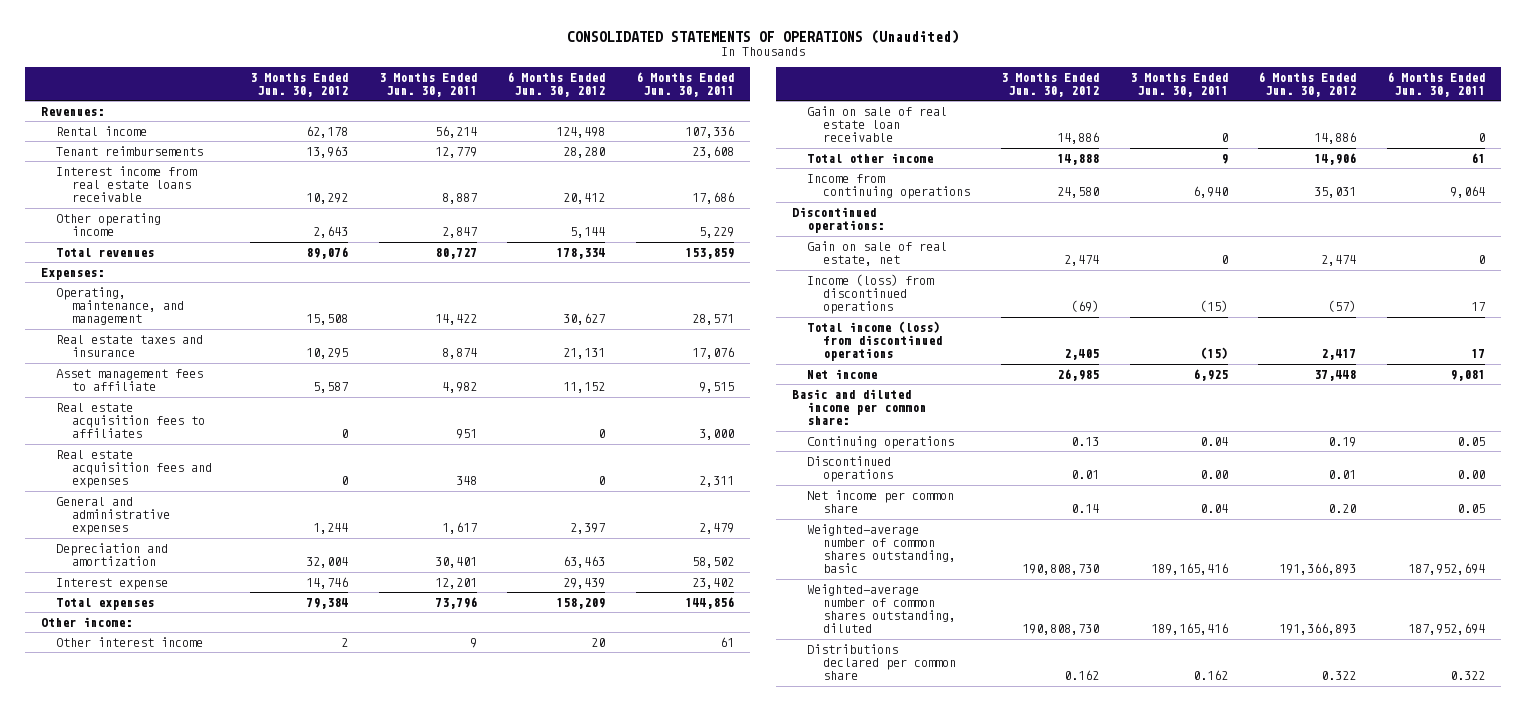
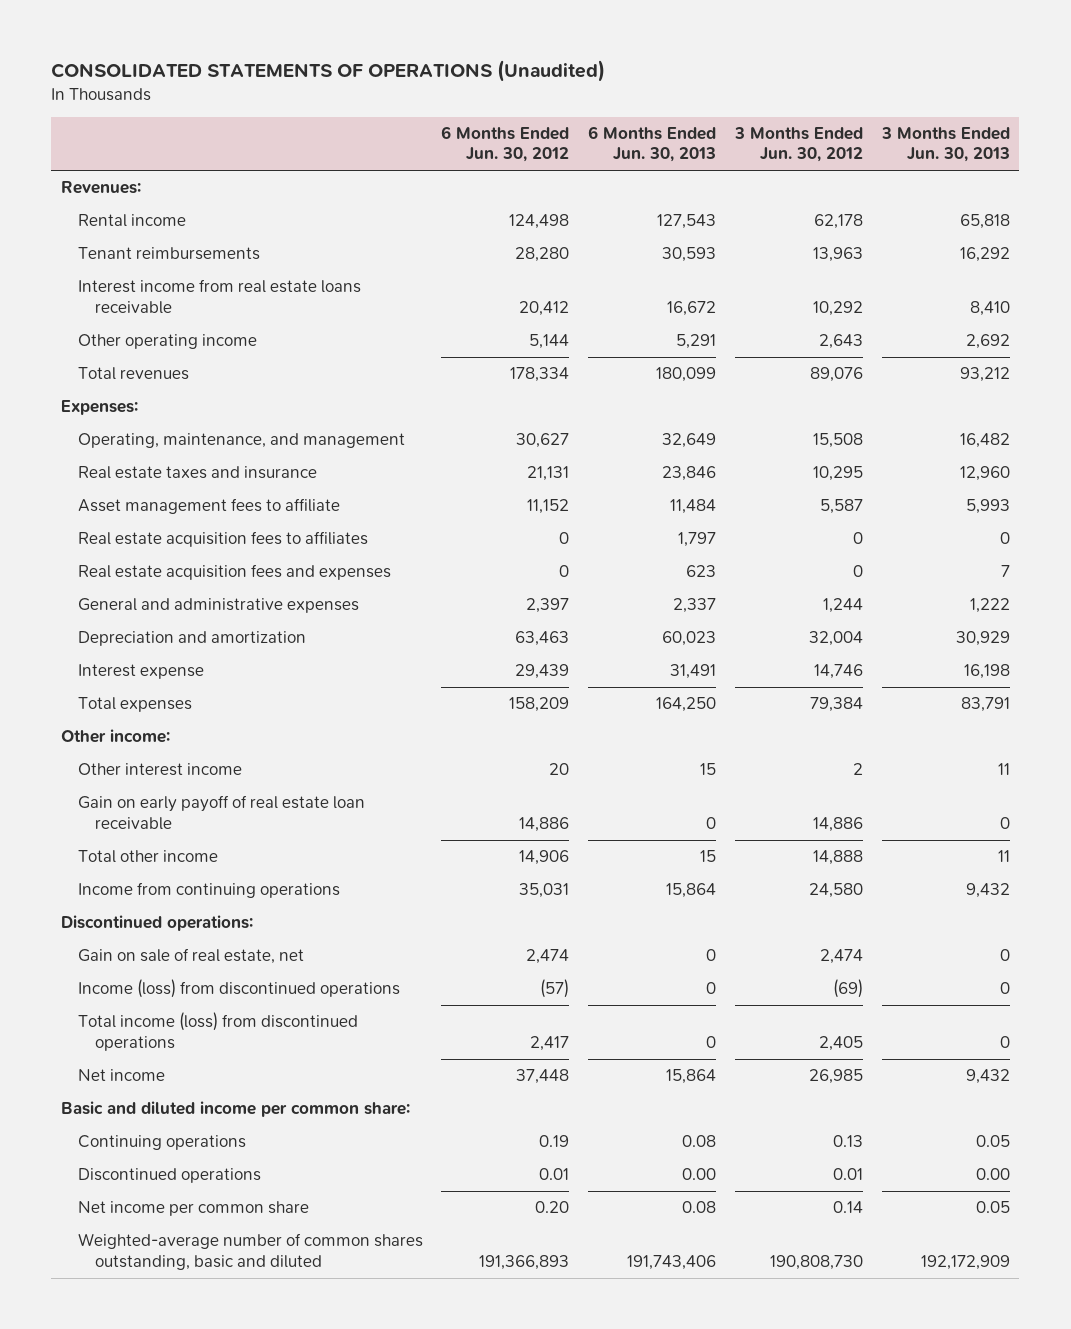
- | 3 Months Ended Jun. 30, 2012 | 3 Months Ended Jun. 30, 2011 | 6 Months Ended Jun. 30, 2012 | 6 Months Ended Jun. 30, 2011
+ | 6 Months Ended Jun. 30, 2012 | 6 Months Ended Jun. 30, 2013 | 3 Months Ended Jun. 30, 2012 | 3 Months Ended Jun. 30, 2013
- Gain on sale of real estate loan receivable | 14,886 | 0 | 14,886 | 0
+ Gain on early payoff of real estate loan receivable | 14,886 | 0 | 14,886 | 0
- Weighted-average number of common shares outstanding, basic | 190,808,730 | 189,165,416 | 191,366,893 | 187,952,694
- Weighted-average number of common shares outstanding, diluted | 190,808,730 | 189,165,416 | 191,366,893 | 187,952,694
- Distributions declared per common share | 0.162 | 0.162 | 0.322 | 0.322
+ Weighted-average number of common shares outstanding, basic and diluted | 191,366,893 | 191,743,406 | 190,808,730 | 192,172,909

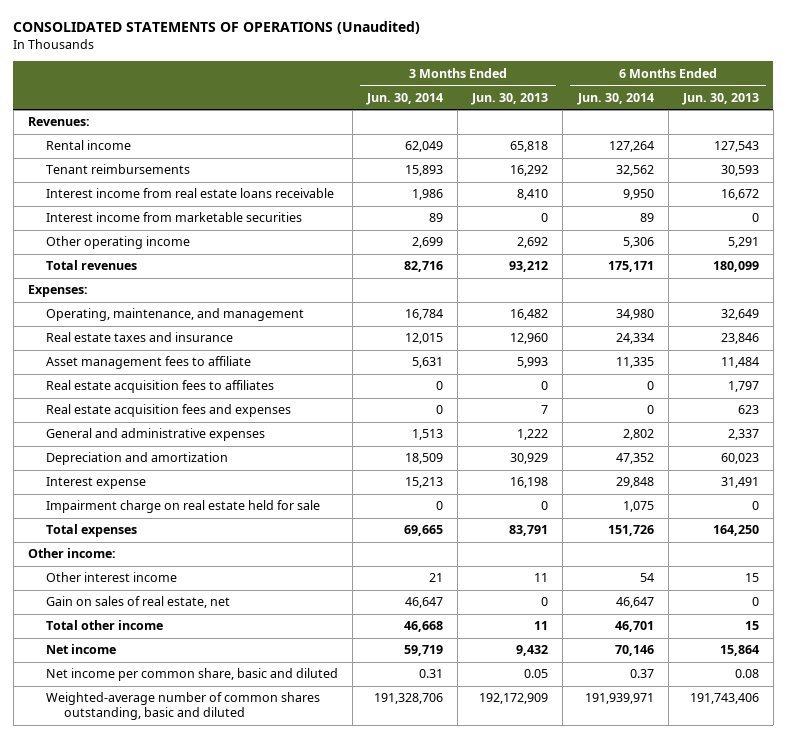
- | 6 Months Ended Jun. 30, 2012 | 6 Months Ended Jun. 30, 2013 | 3 Months Ended Jun. 30, 2012 | 3 Months Ended Jun. 30, 2013
+ | 3 Months Ended Jun. 30, 2014 | 3 Months Ended Jun. 30, 2013 | 6 Months Ended Jun. 30, 2014 | 6 Months Ended Jun. 30, 2013
+ Interest income from marketable securities | 89 | 0 | 89 | 0
+ Impairment charge on real estate held for sale | 0 | 0 | 1,075 | 0
- Gain on early payoff of real estate loan receivable | 14,886 | 0 | 14,886 | 0
+ Gain on sales of real estate, net | 46,647 | 0 | 46,647 | 0
- Income from continuing operations | 35,031 | 15,864 | 24,580 | 9,432
- Discontinued operations:
- Gain on sale of real estate, net | 2,474 | 0 | 2,474 | 0
- Income (loss) from discontinued operations | (57) | 0 | (69) | 0
- Total income (loss) from discontinued operations | 2,417 | 0 | 2,405 | 0
- Basic and diluted income per common share:
- Continuing operations | 0.19 | 0.08 | 0.13 | 0.05
- Discontinued operations | 0.01 | 0.00 | 0.01 | 0.00
- Net income per common share | 0.20 | 0.08 | 0.14 | 0.05
+ Net income per common share, basic and diluted | 0.31 | 0.05 | 0.37 | 0.08

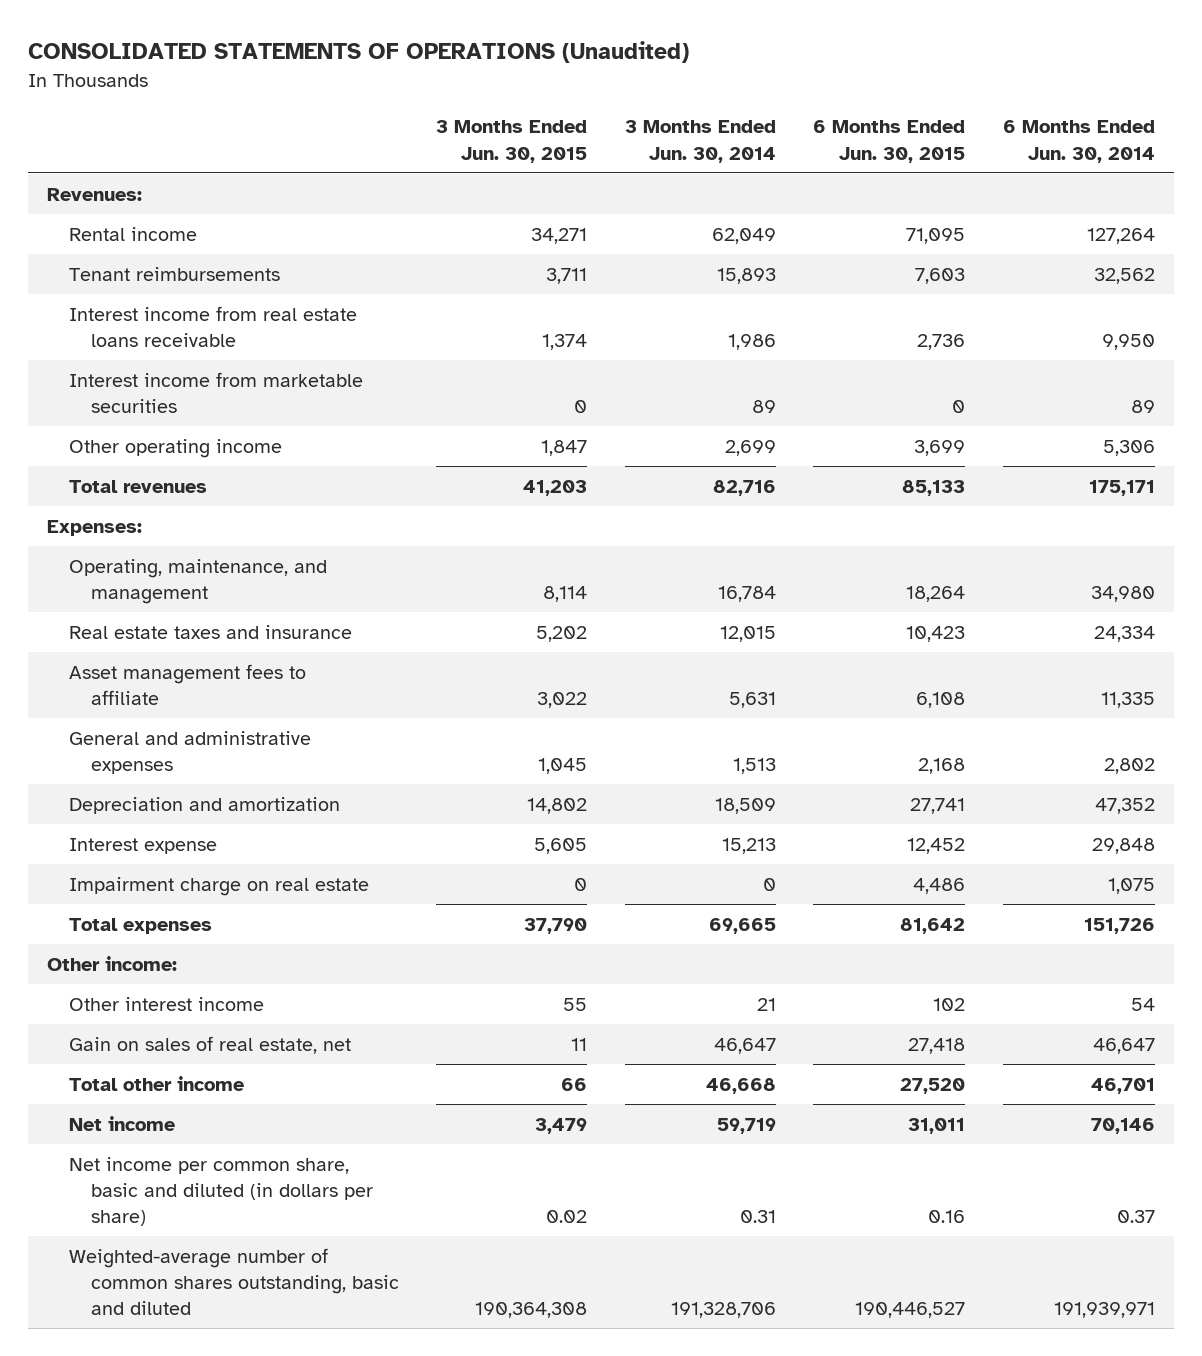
- | 3 Months Ended Jun. 30, 2014 | 3 Months Ended Jun. 30, 2013 | 6 Months Ended Jun. 30, 2014 | 6 Months Ended Jun. 30, 2013
+ | 3 Months Ended Jun. 30, 2015 | 3 Months Ended Jun. 30, 2014 | 6 Months Ended Jun. 30, 2015 | 6 Months Ended Jun. 30, 2014
- Real estate acquisition fees to affiliates | 0 | 0 | 0 | 1,797
- Real estate acquisition fees and expenses | 0 | 7 | 0 | 623
- Impairment charge on real estate held for sale | 0 | 0 | 1,075 | 0
+ Impairment charge on real estate | 0 | 0 | 4,486 | 1,075
- Net income per common share, basic and diluted | 0.31 | 0.05 | 0.37 | 0.08
+ Net income per common share, basic and diluted (in dollars per share) | 0.02 | 0.31 | 0.16 | 0.37

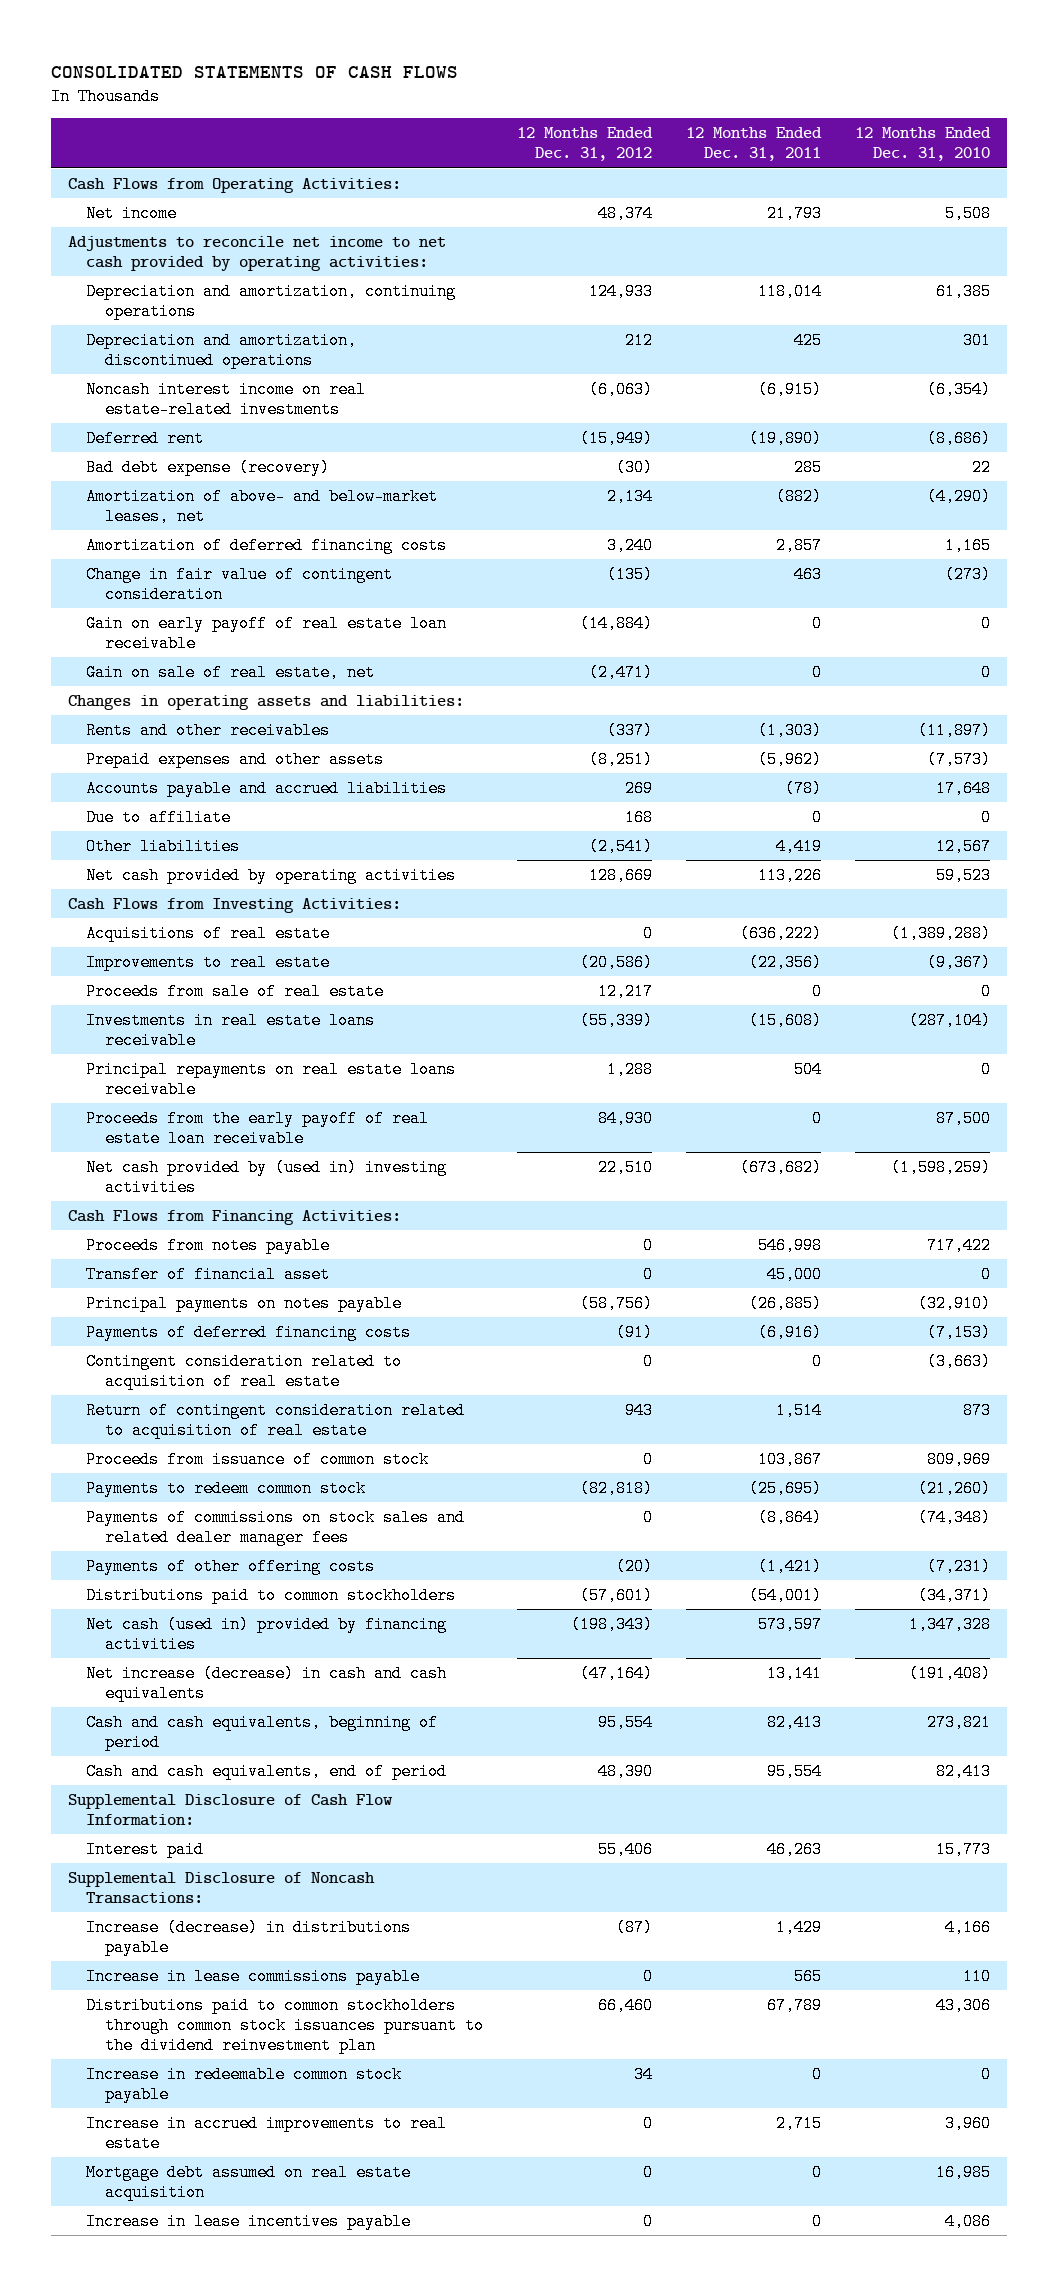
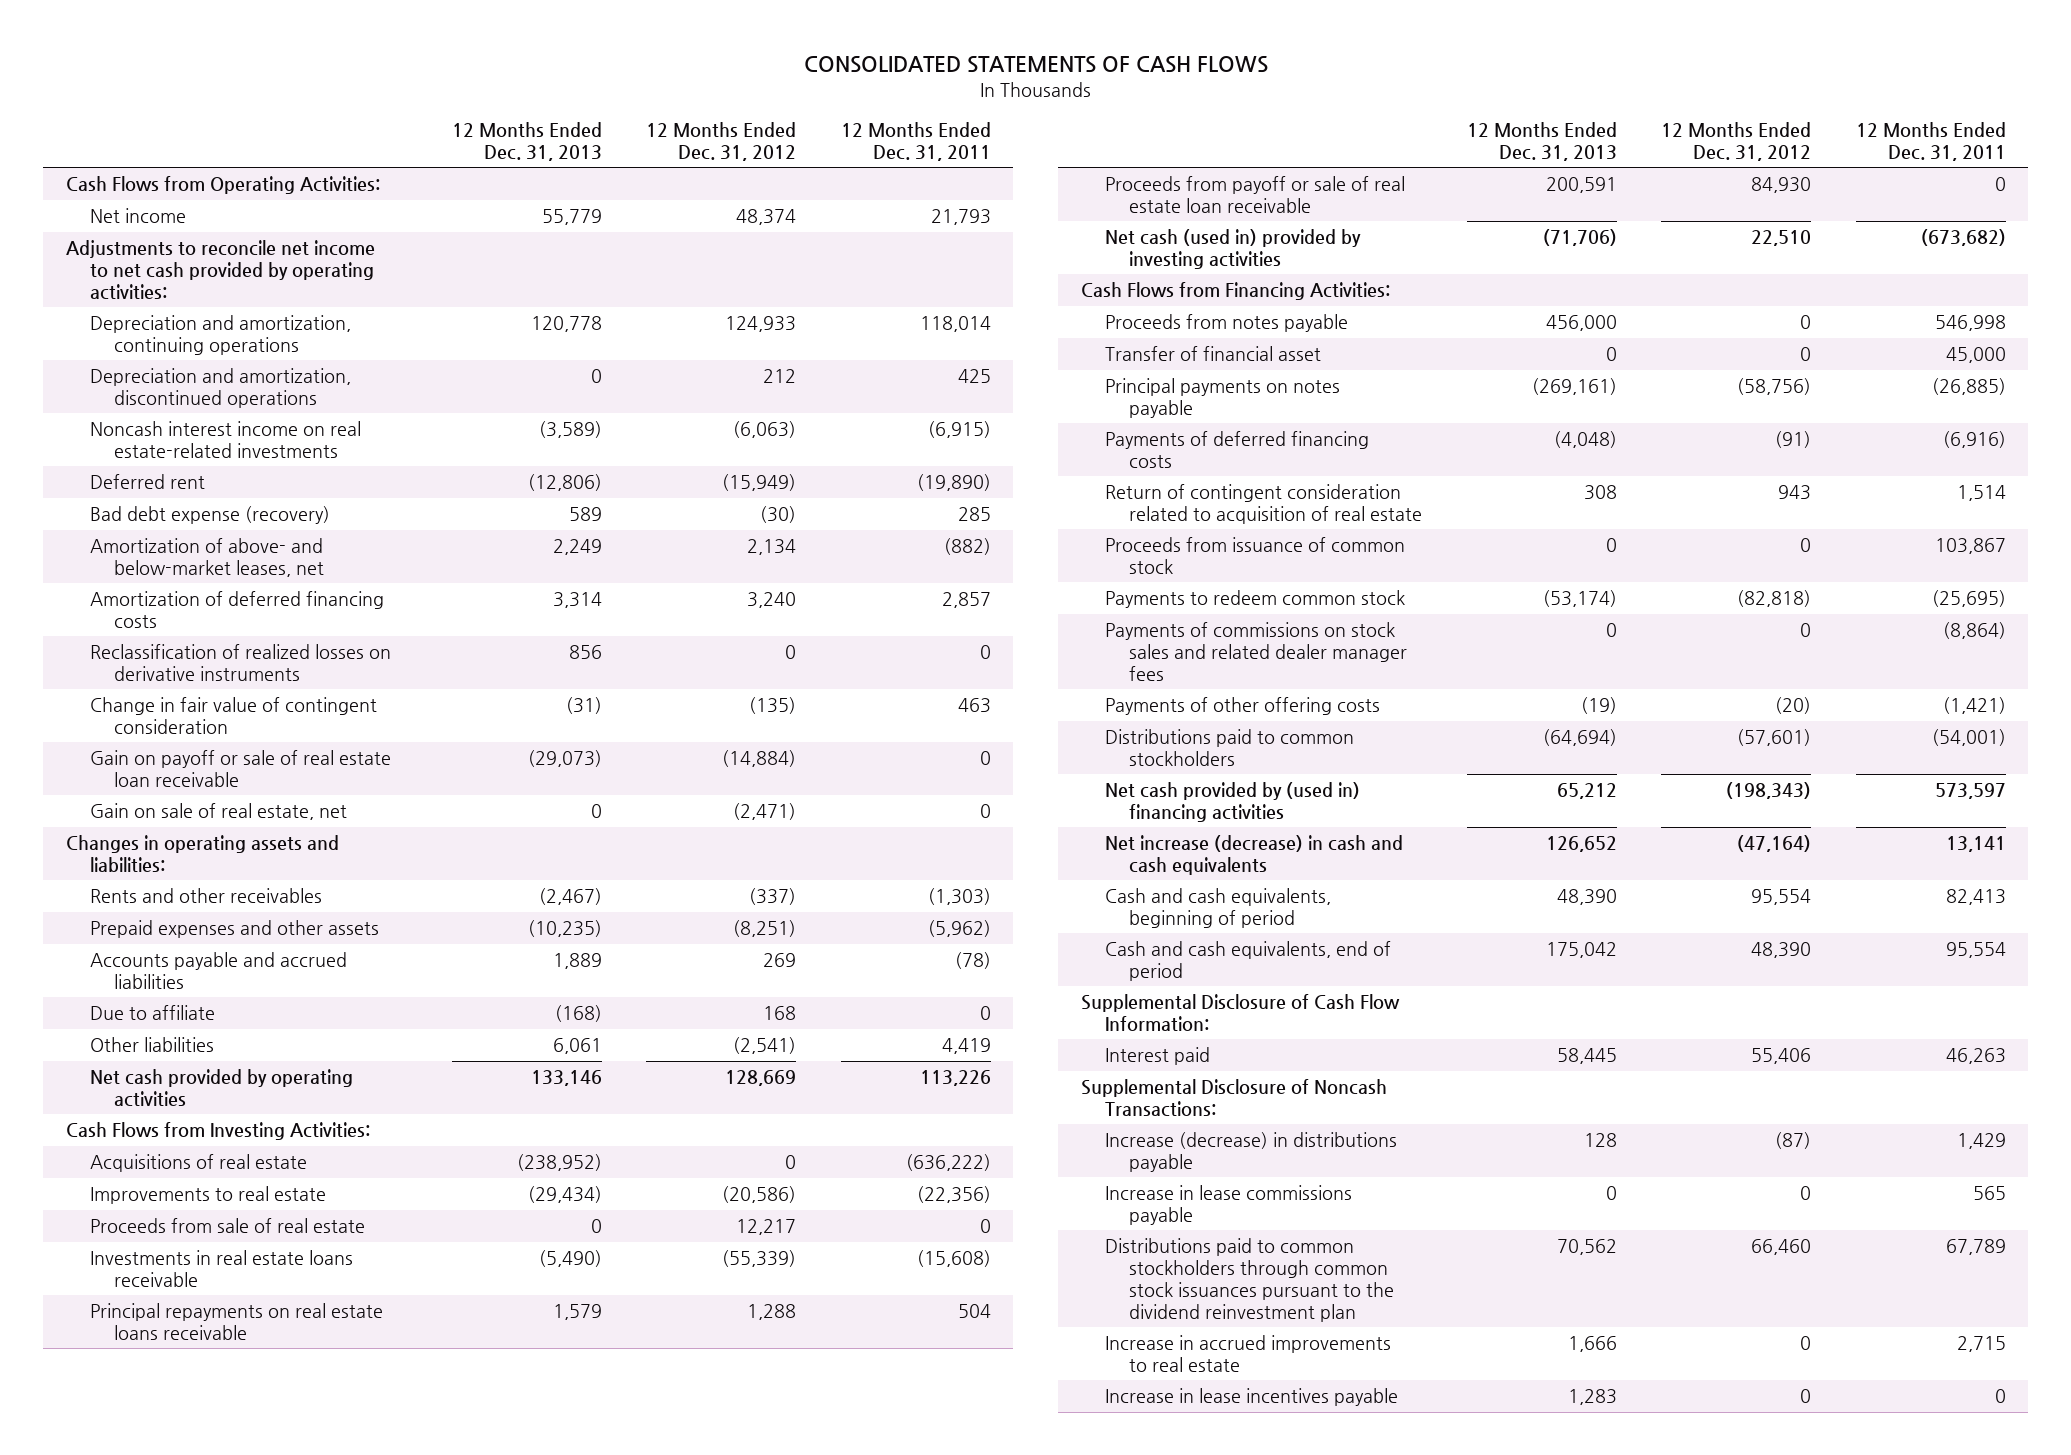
- | 12 Months Ended Dec. 31, 2012 | 12 Months Ended Dec. 31, 2011 | 12 Months Ended Dec. 31, 2010
+ | 12 Months Ended Dec. 31, 2013 | 12 Months Ended Dec. 31, 2012 | 12 Months Ended Dec. 31, 2011
+ Reclassification of realized losses on derivative instruments | 856 | 0 | 0
- Gain on early payoff of real estate loan receivable | (14,884) | 0 | 0
+ Gain on payoff or sale of real estate loan receivable | (29,073) | (14,884) | 0
- Proceeds from the early payoff of real estate loan receivable | 84,930 | 0 | 87,500
- Net cash provided by (used in) investing activities | 22,510 | (673,682) | (1,598,259)
+ Proceeds from payoff or sale of real estate loan receivable | 200,591 | 84,930 | 0
+ Net cash (used in) provided by investing activities | (71,706) | 22,510 | (673,682)
- Contingent consideration related to acquisition of real estate | 0 | 0 | (3,663)
- Net cash (used in) provided by financing activities | (198,343) | 573,597 | 1,347,328
+ Net cash provided by (used in) financing activities | 65,212 | (198,343) | 573,597
- Increase in redeemable common stock payable | 34 | 0 | 0
- Mortgage debt assumed on real estate acquisition | 0 | 0 | 16,985

